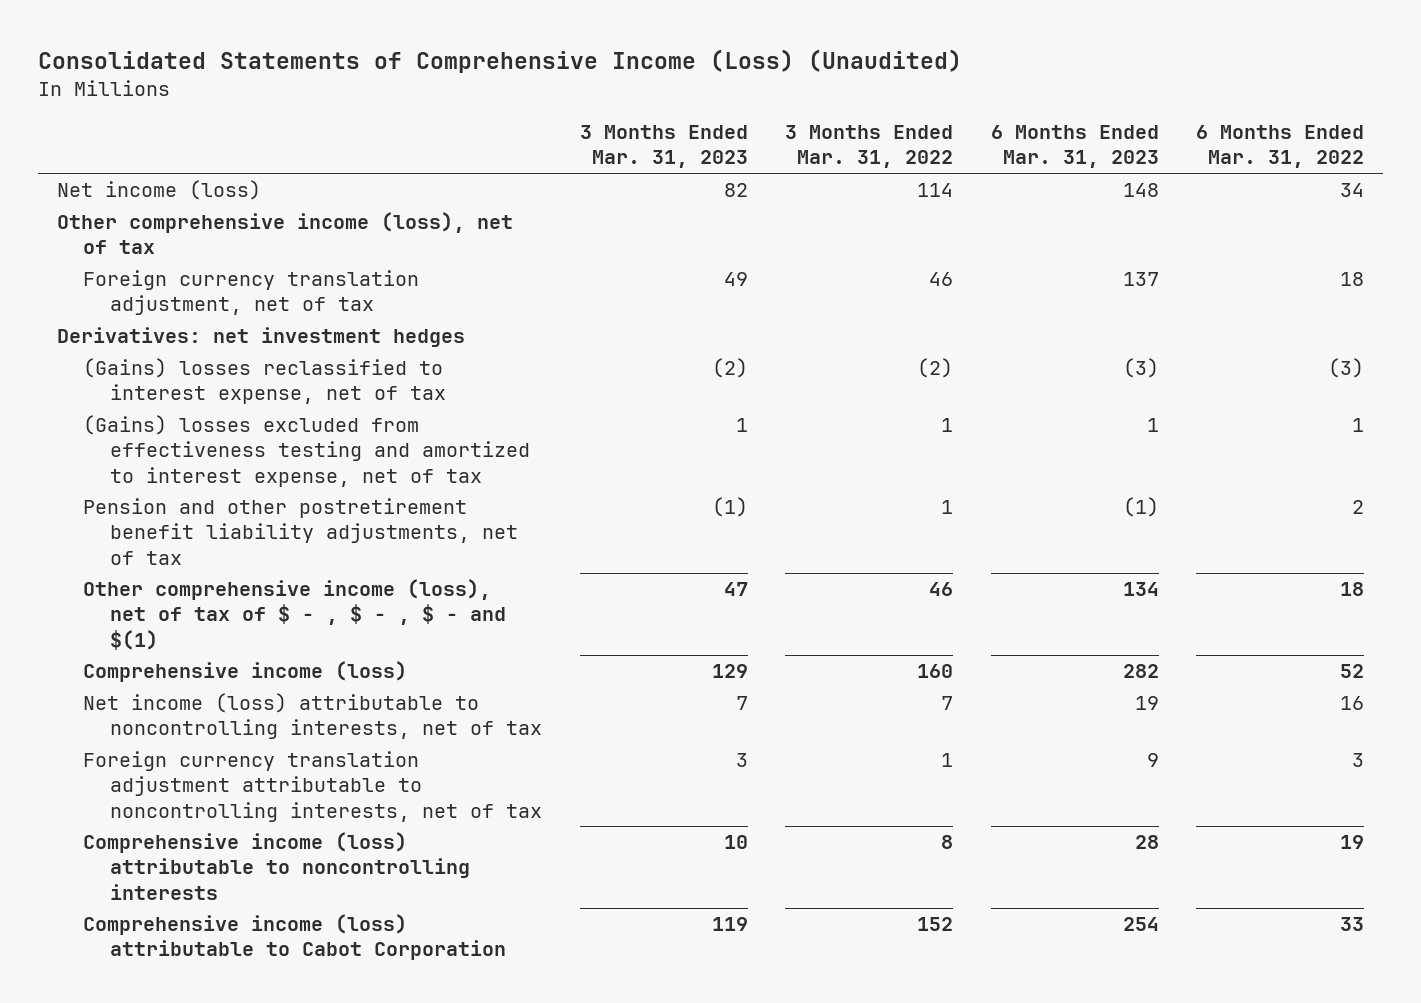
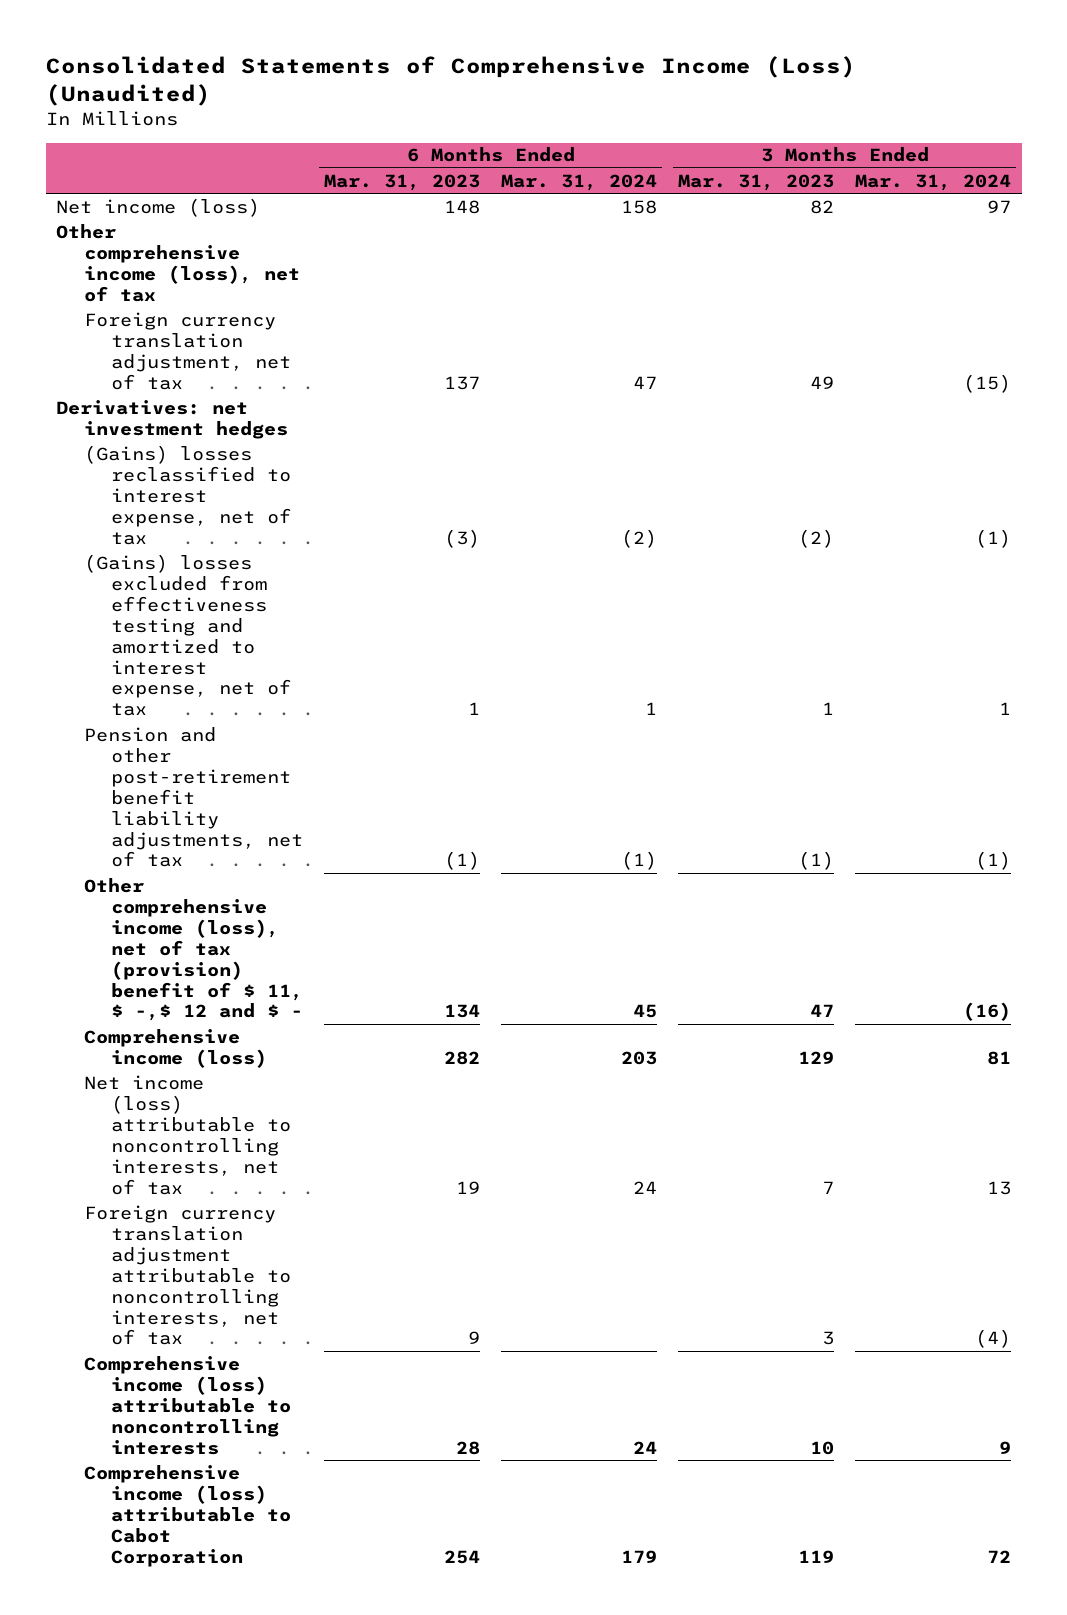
- | 3 Months Ended Mar. 31, 2023 | 3 Months Ended Mar. 31, 2022 | 6 Months Ended Mar. 31, 2023 | 6 Months Ended Mar. 31, 2022
+ | 6 Months Ended Mar. 31, 2023 | 6 Months Ended Mar. 31, 2024 | 3 Months Ended Mar. 31, 2023 | 3 Months Ended Mar. 31, 2024
- Pension and other postretirement benefit liability adjustments, net of tax | (1) | 1 | (1) | 2
- Other comprehensive income (loss), net of tax of $ - , $ - , $ - and $(1) | 47 | 46 | 134 | 18
+ Pension and other post-retirement benefit liability adjustments, net of tax | (1) | (1) | (1) | (1)
+ Other comprehensive income (loss), net of tax (provision) benefit of $ 11, $ -,$ 12 and $ - | 134 | 45 | 47 | (16)

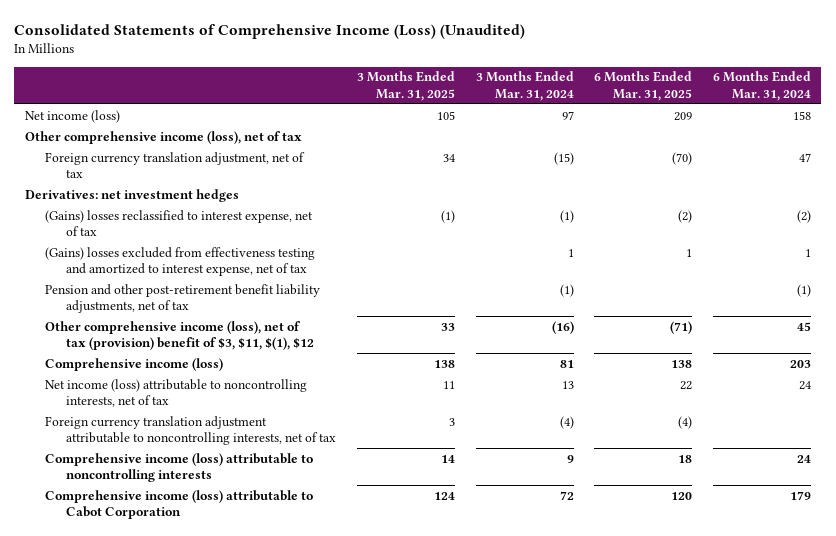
- | 6 Months Ended Mar. 31, 2023 | 6 Months Ended Mar. 31, 2024 | 3 Months Ended Mar. 31, 2023 | 3 Months Ended Mar. 31, 2024
+ | 3 Months Ended Mar. 31, 2025 | 3 Months Ended Mar. 31, 2024 | 6 Months Ended Mar. 31, 2025 | 6 Months Ended Mar. 31, 2024
- Other comprehensive income (loss), net of tax (provision) benefit of $ 11, $ -,$ 12 and $ - | 134 | 45 | 47 | (16)
+ Other comprehensive income (loss), net of tax (provision) benefit of $3, $11, $(1), $12 | 33 | (16) | (71) | 45

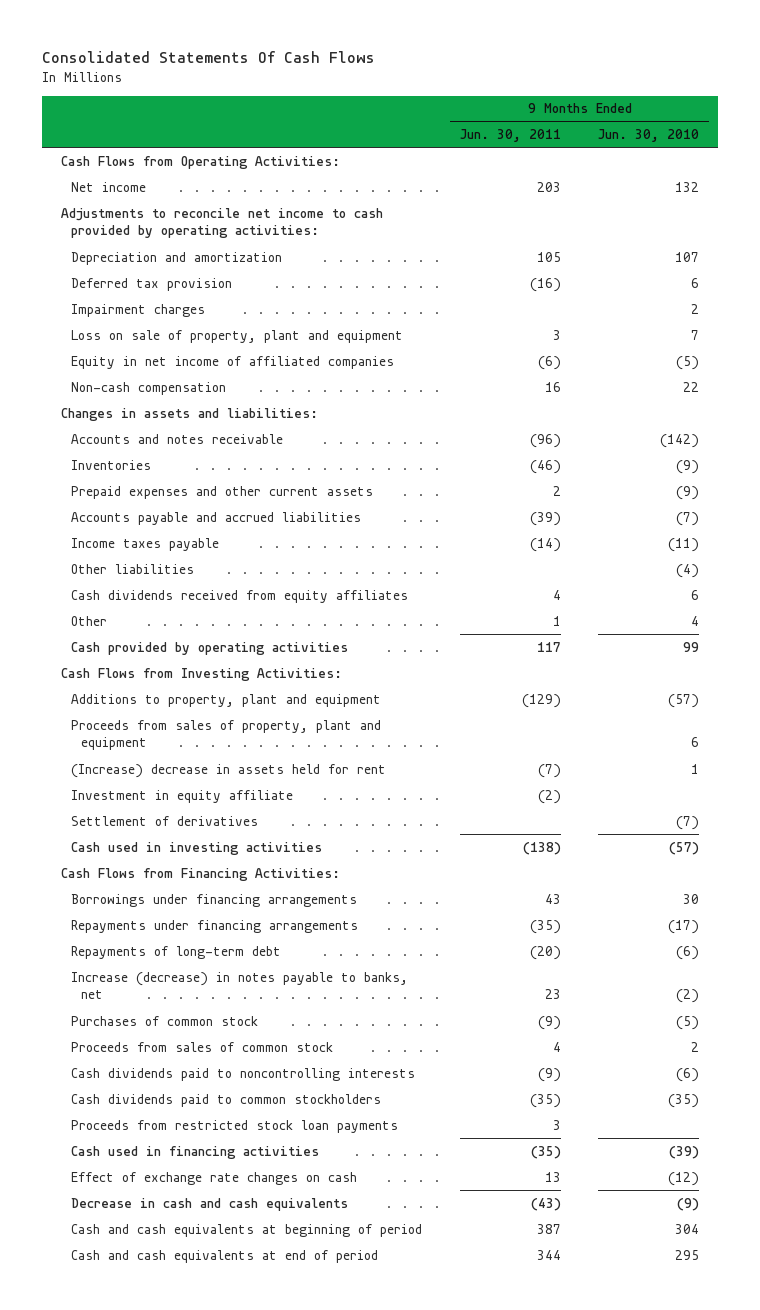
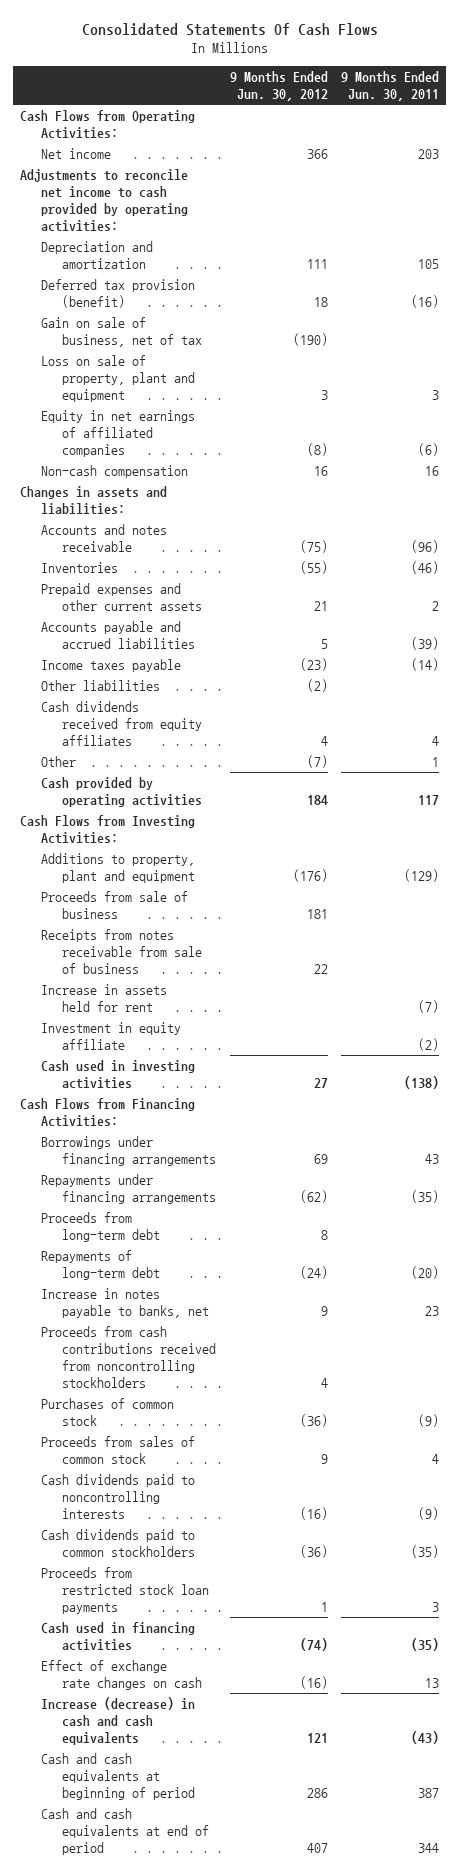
- | 9 Months Ended Jun. 30, 2011 | 9 Months Ended Jun. 30, 2010
+ | 9 Months Ended Jun. 30, 2012 | 9 Months Ended Jun. 30, 2011
- Deferred tax provision | (16) | 6
- Impairment charges | | 2
+ Deferred tax provision (benefit) | 18 | (16)
+ Gain on sale of business, net of tax | (190) |
- Equity in net income of affiliated companies | (6) | (5)
+ Equity in net earnings of affiliated companies | (8) | (6)
- Proceeds from sales of property, plant and equipment | | 6
- (Increase) decrease in assets held for rent | (7) | 1
+ Proceeds from sale of business | 181 |
+ Receipts from notes receivable from sale of business | 22 |
+ Increase in assets held for rent | | (7)
- Settlement of derivatives | | (7)
+ Proceeds from long-term debt | 8 |
- Increase (decrease) in notes payable to banks, net | 23 | (2)
+ Increase in notes payable to banks, net | 9 | 23
+ Proceeds from cash contributions received from noncontrolling stockholders | 4 |
- Decrease in cash and cash equivalents | (43) | (9)
+ Increase (decrease) in cash and cash equivalents | 121 | (43)

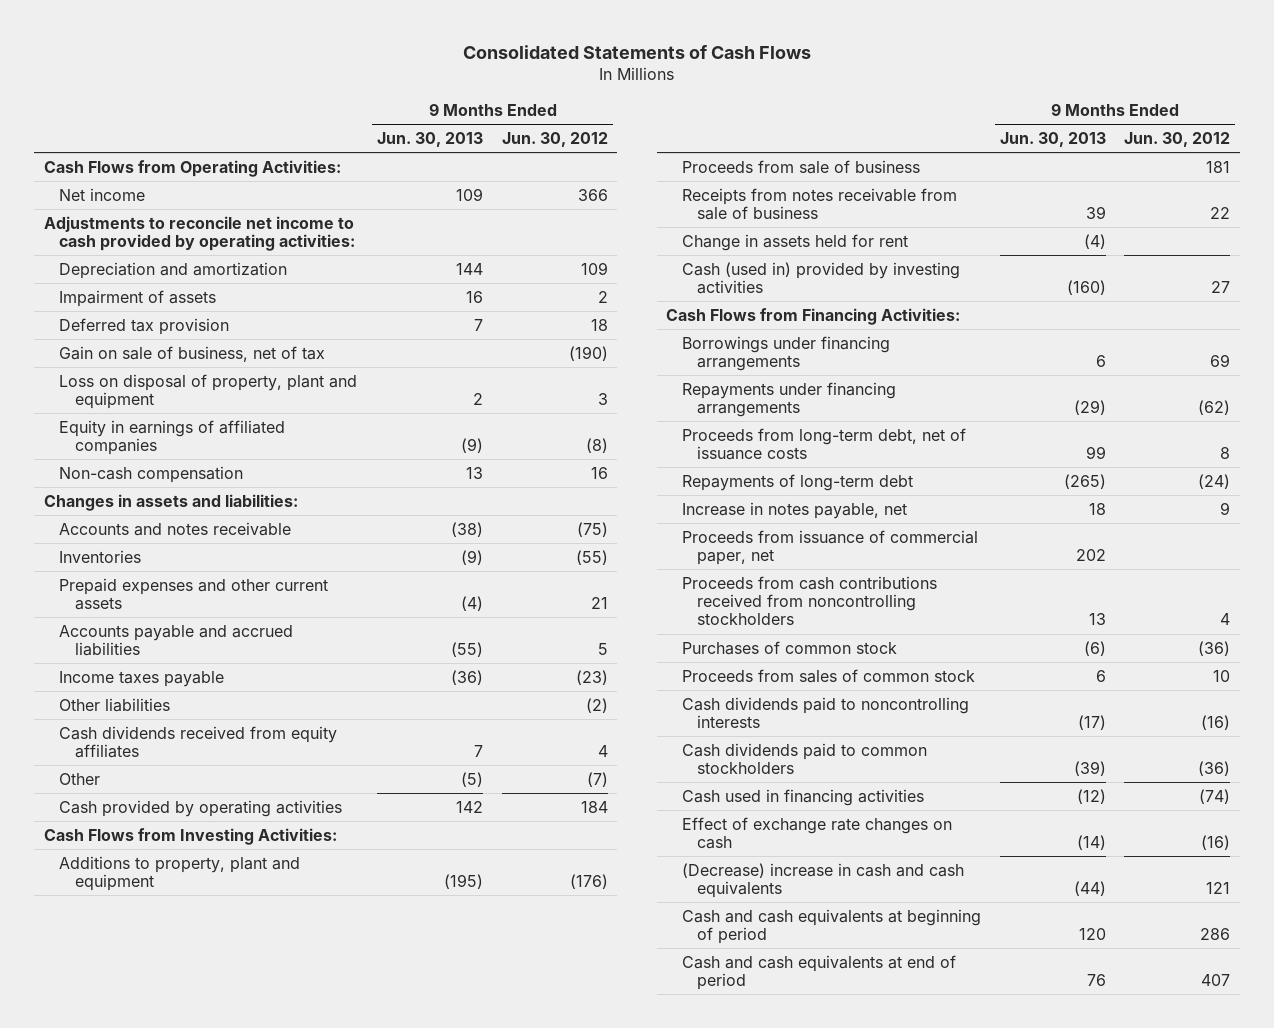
- Consolidated Statements Of Cash Flows
+ Consolidated Statements of Cash Flows
- | 9 Months Ended Jun. 30, 2012 | 9 Months Ended Jun. 30, 2011
+ | 9 Months Ended Jun. 30, 2013 | 9 Months Ended Jun. 30, 2012
- Depreciation and amortization | 111 | 105
- Deferred tax provision (benefit) | 18 | (16)
+ Depreciation and amortization | 144 | 109
+ Impairment of assets | 16 | 2
+ Deferred tax provision | 7 | 18
- Loss on sale of property, plant and equipment | 3 | 3
- Equity in net earnings of affiliated companies | (8) | (6)
+ Loss on disposal of property, plant and equipment | 2 | 3
+ Equity in earnings of affiliated companies | (9) | (8)
- Increase in assets held for rent | | (7)
- Investment in equity affiliate | | (2)
- Cash used in investing activities | 27 | (138)
+ Change in assets held for rent | (4) |
+ Cash (used in) provided by investing activities | (160) | 27
- Proceeds from long-term debt | 8 |
+ Proceeds from long-term debt, net of issuance costs | 99 | 8
- Increase in notes payable to banks, net | 9 | 23
+ Increase in notes payable, net | 18 | 9
+ Proceeds from issuance of commercial paper, net | 202 |
- Proceeds from sales of common stock | 9 | 4
+ Proceeds from sales of common stock | 6 | 10
- Proceeds from restricted stock loan payments | 1 | 3
- Increase (decrease) in cash and cash equivalents | 121 | (43)
+ (Decrease) increase in cash and cash equivalents | (44) | 121

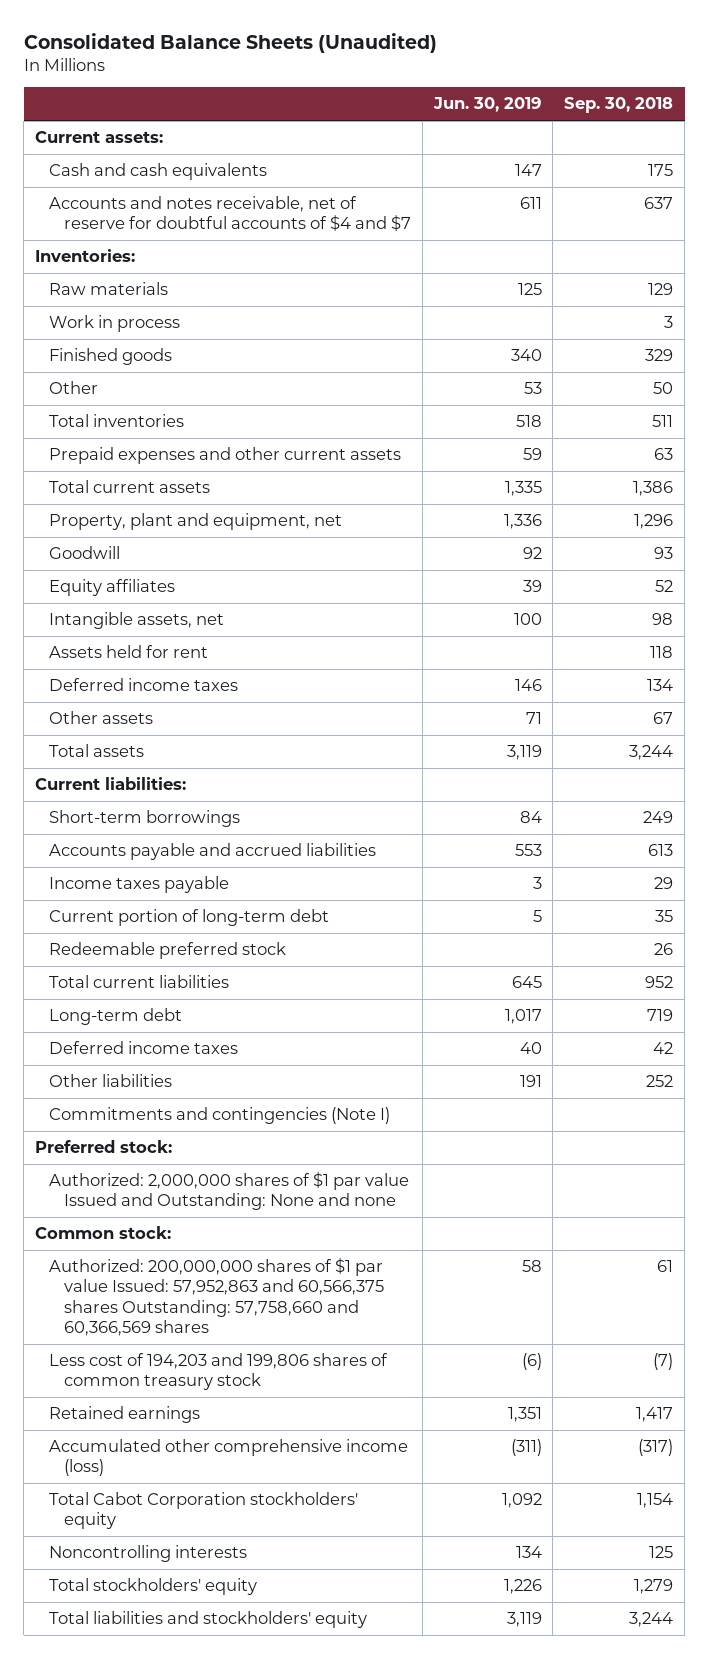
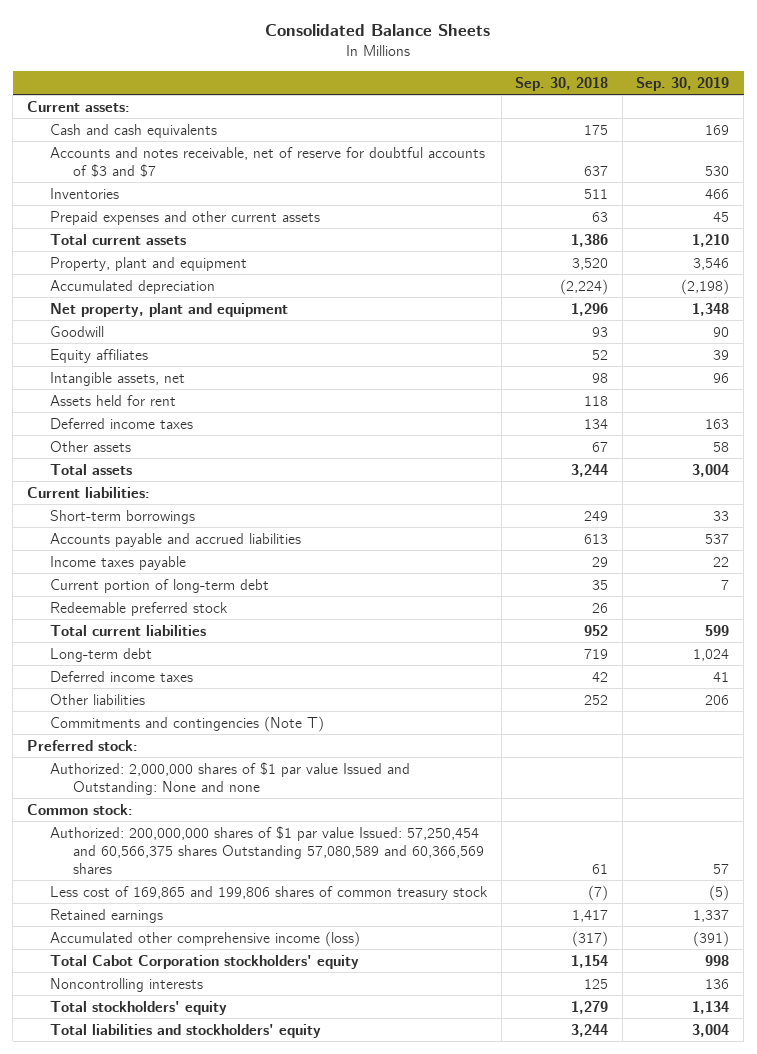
- Consolidated Balance Sheets (Unaudited)
+ Consolidated Balance Sheets
- | Jun. 30, 2019 | Sep. 30, 2018
+ | Sep. 30, 2018 | Sep. 30, 2019
- Accounts and notes receivable, net of reserve for doubtful accounts of $4 and $7 | 611 | 637
- Inventories:
- Raw materials | 125 | 129
- Work in process | | 3
- Finished goods | 340 | 329
- Other | 53 | 50
- Total inventories | 518 | 511
+ Accounts and notes receivable, net of reserve for doubtful accounts of $3 and $7 | 637 | 530
+ Inventories | 511 | 466
- Property, plant and equipment, net | 1,336 | 1,296
+ Property, plant and equipment | 3,520 | 3,546
+ Accumulated depreciation | (2,224) | (2,198)
+ Net property, plant and equipment | 1,296 | 1,348
- Commitments and contingencies (Note I)
+ Commitments and contingencies (Note T)
- Authorized: 200,000,000 shares of $1 par value Issued: 57,952,863 and 60,566,375 shares Outstanding: 57,758,660 and 60,366,569 shares | 58 | 61
- Less cost of 194,203 and 199,806 shares of common treasury stock | (6) | (7)
+ Authorized: 200,000,000 shares of $1 par value Issued: 57,250,454 and 60,566,375 shares Outstanding 57,080,589 and 60,366,569 shares | 61 | 57
+ Less cost of 169,865 and 199,806 shares of common treasury stock | (7) | (5)

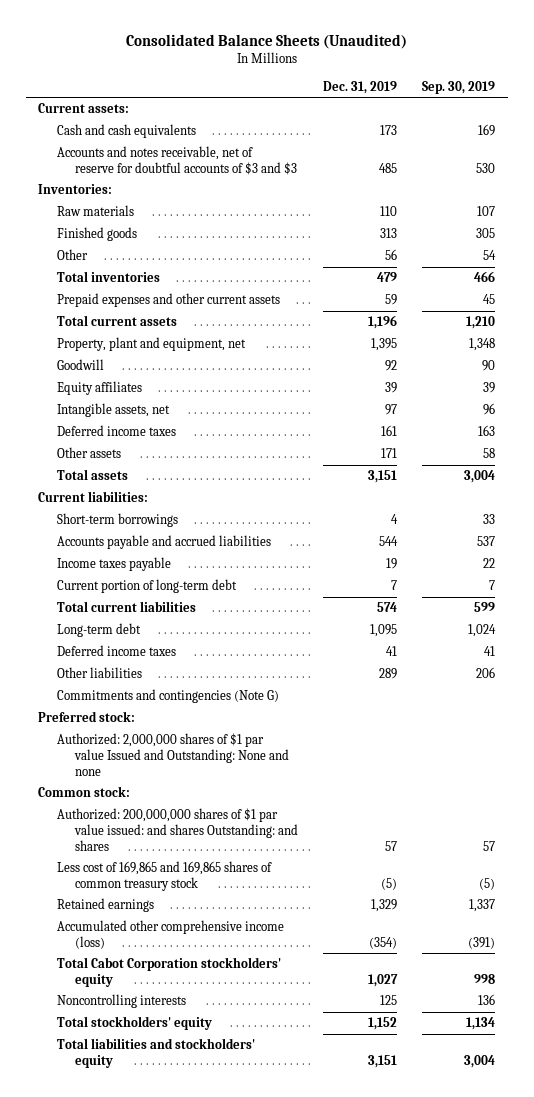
- Consolidated Balance Sheets
+ Consolidated Balance Sheets (Unaudited)
- | Sep. 30, 2018 | Sep. 30, 2019
+ | Dec. 31, 2019 | Sep. 30, 2019
- Accounts and notes receivable, net of reserve for doubtful accounts of $3 and $7 | 637 | 530
- Inventories | 511 | 466
+ Accounts and notes receivable, net of reserve for doubtful accounts of $3 and $3 | 485 | 530
+ Inventories:
+ Raw materials | 110 | 107
+ Finished goods | 313 | 305
+ Other | 56 | 54
+ Total inventories | 479 | 466
- Property, plant and equipment | 3,520 | 3,546
- Accumulated depreciation | (2,224) | (2,198)
- Net property, plant and equipment | 1,296 | 1,348
+ Property, plant and equipment, net | 1,395 | 1,348
- Assets held for rent | 118 |
- Redeemable preferred stock | 26 |
- Commitments and contingencies (Note T)
+ Commitments and contingencies (Note G)
- Authorized: 200,000,000 shares of $1 par value Issued: 57,250,454 and 60,566,375 shares Outstanding 57,080,589 and 60,366,569 shares | 61 | 57
- Less cost of 169,865 and 199,806 shares of common treasury stock | (7) | (5)
+ Authorized: 200,000,000 shares of $1 par value issued: and shares Outstanding: and shares | 57 | 57
+ Less cost of 169,865 and 169,865 shares of common treasury stock | (5) | (5)

